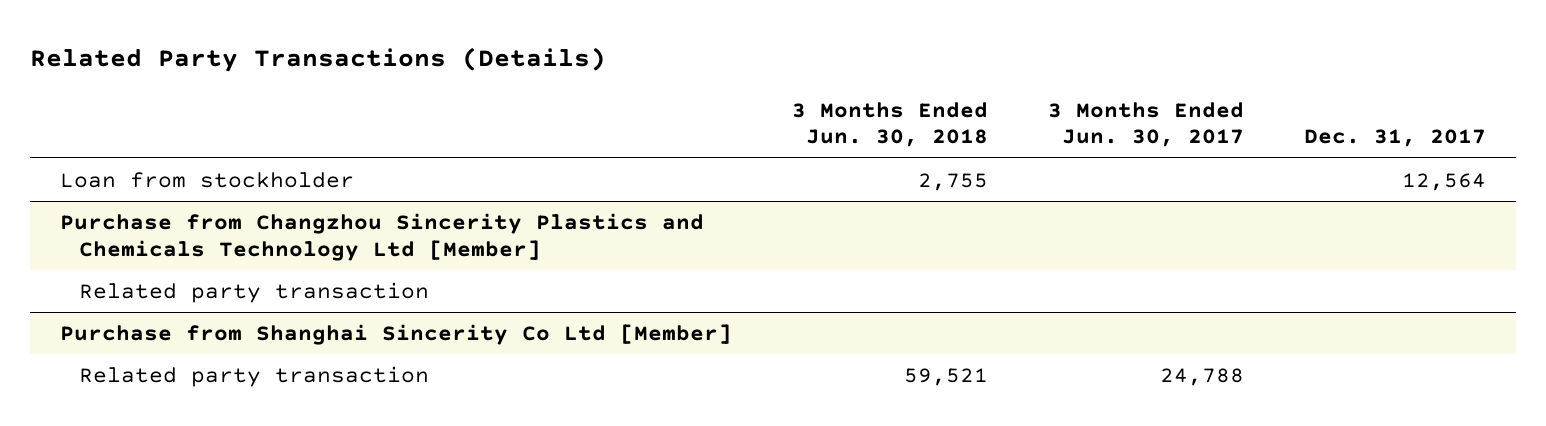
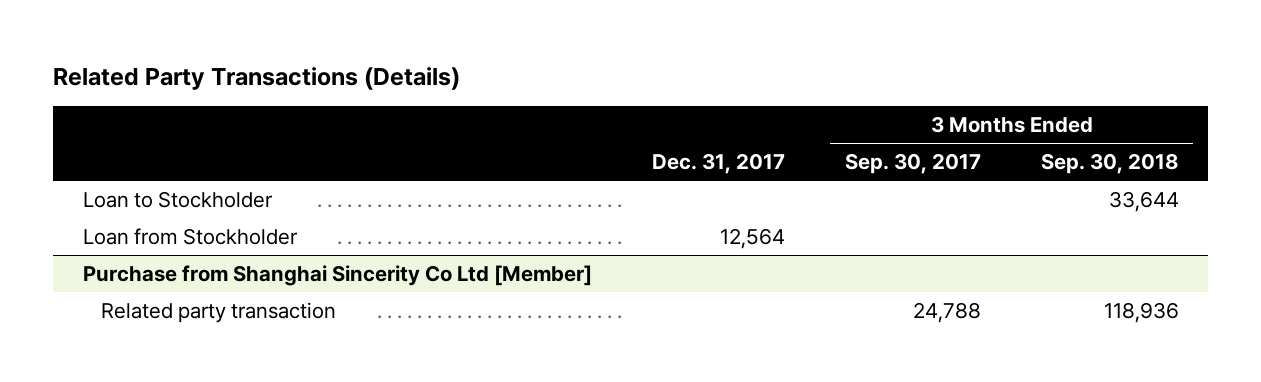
- | 3 Months Ended Jun. 30, 2018 | 3 Months Ended Jun. 30, 2017 | Dec. 31, 2017
+ | Dec. 31, 2017 | 3 Months Ended Sep. 30, 2017 | 3 Months Ended Sep. 30, 2018
- Loan from stockholder | 2,755 | | 12,564
- Purchase from Changzhou Sincerity Plastics and Chemicals Technology Ltd [Member]
- Related party transaction
+ Loan to Stockholder | | | 33,644
+ Loan from Stockholder | 12,564 | |

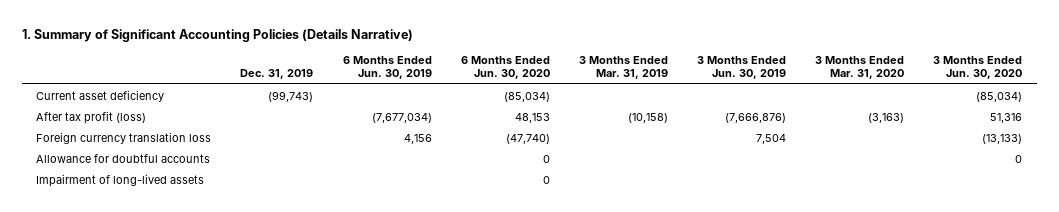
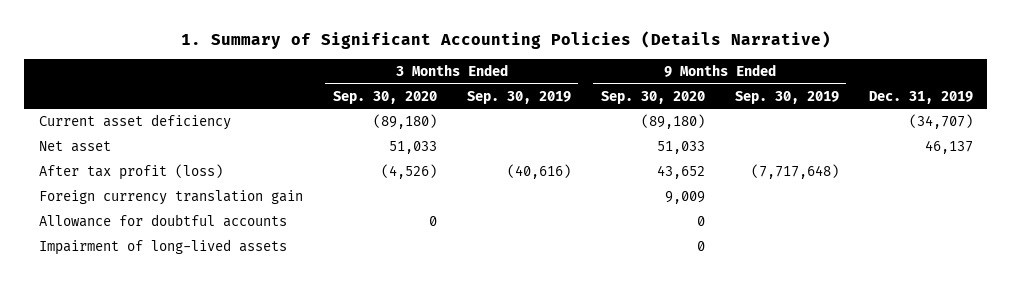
- | Dec. 31, 2019 | 6 Months Ended Jun. 30, 2019 | 6 Months Ended Jun. 30, 2020 | 3 Months Ended Mar. 31, 2019 | 3 Months Ended Jun. 30, 2019 | 3 Months Ended Mar. 31, 2020 | 3 Months Ended Jun. 30, 2020
+ | 3 Months Ended Sep. 30, 2020 | 3 Months Ended Sep. 30, 2019 | 9 Months Ended Sep. 30, 2020 | 9 Months Ended Sep. 30, 2019 | Dec. 31, 2019
- Current asset deficiency | (99,743) | | (85,034) | | | | (85,034)
+ Current asset deficiency | (89,180) | | (89,180) | | (34,707)
+ Net asset | 51,033 | | 51,033 | | 46,137
- Foreign currency translation loss | | 4,156 | (47,740) | | 7,504 | | (13,133)
+ Foreign currency translation gain | | | 9,009 | |

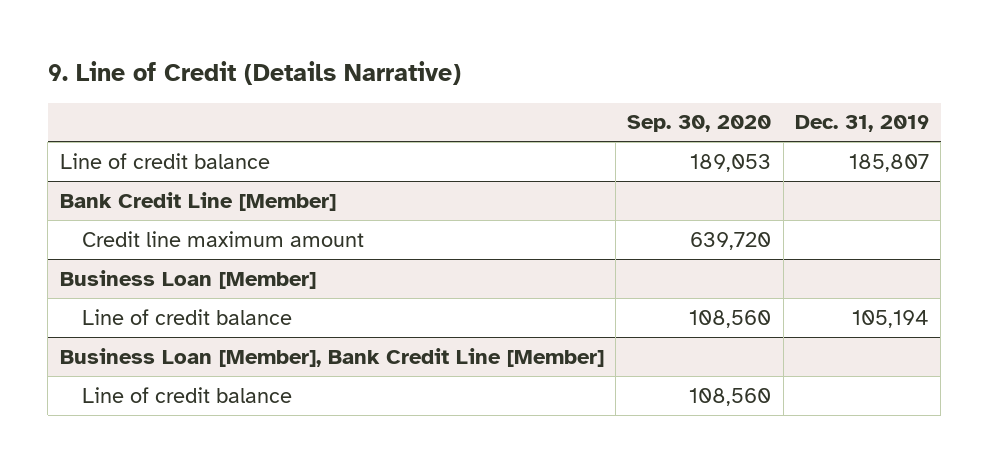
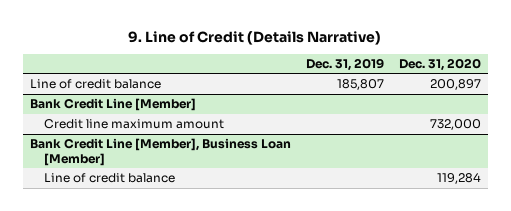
- | Sep. 30, 2020 | Dec. 31, 2019
+ | Dec. 31, 2019 | Dec. 31, 2020
- Business Loan [Member]
- Line of credit balance | 108,560 | 105,194
- Business Loan [Member], Bank Credit Line [Member]
+ Bank Credit Line [Member], Business Loan [Member]

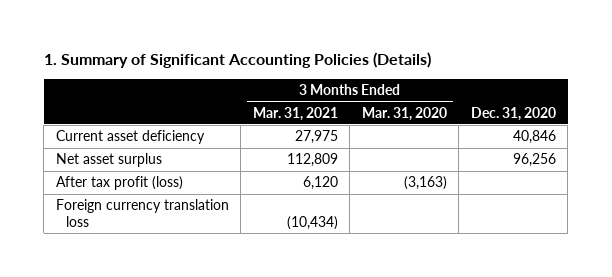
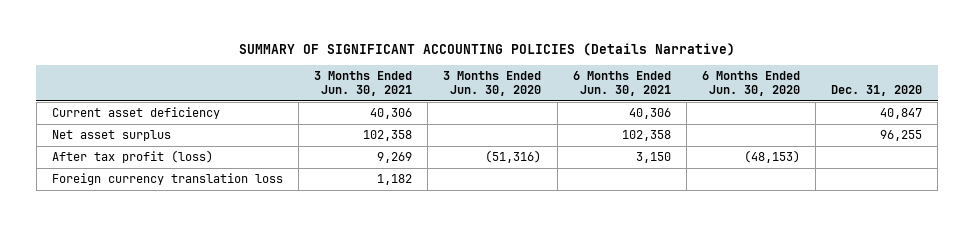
- 1. Summary of Significant Accounting Policies (Details)
+ SUMMARY OF SIGNIFICANT ACCOUNTING POLICIES (Details Narrative)
- | 3 Months Ended Mar. 31, 2021 | 3 Months Ended Mar. 31, 2020 | Dec. 31, 2020
+ | 3 Months Ended Jun. 30, 2021 | 3 Months Ended Jun. 30, 2020 | 6 Months Ended Jun. 30, 2021 | 6 Months Ended Jun. 30, 2020 | Dec. 31, 2020
- Current asset deficiency | 27,975 | | 40,846
- Net asset surplus | 112,809 | | 96,256
+ Current asset deficiency | 40,306 | | 40,306 | | 40,847
+ Net asset surplus | 102,358 | | 102,358 | | 96,255

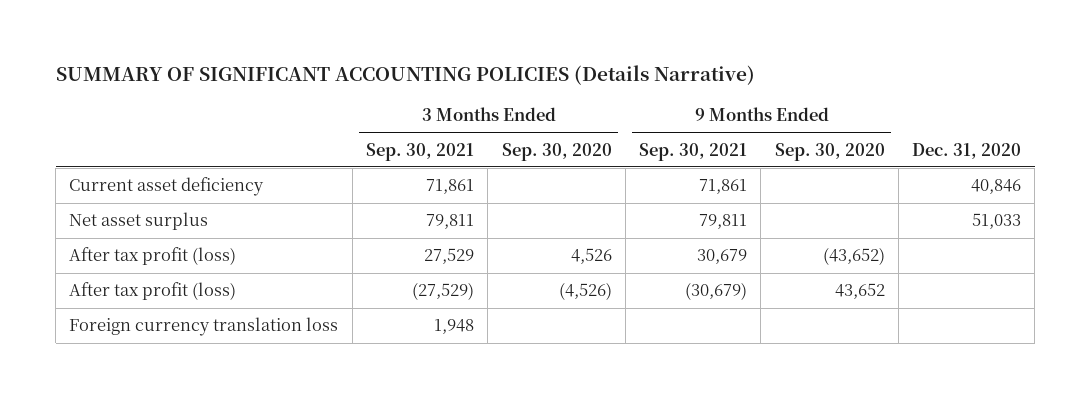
- | 3 Months Ended Jun. 30, 2021 | 3 Months Ended Jun. 30, 2020 | 6 Months Ended Jun. 30, 2021 | 6 Months Ended Jun. 30, 2020 | Dec. 31, 2020
+ | 3 Months Ended Sep. 30, 2021 | 3 Months Ended Sep. 30, 2020 | 9 Months Ended Sep. 30, 2021 | 9 Months Ended Sep. 30, 2020 | Dec. 31, 2020
- Current asset deficiency | 40,306 | | 40,306 | | 40,847
- Net asset surplus | 102,358 | | 102,358 | | 96,255
+ Current asset deficiency | 71,861 | | 71,861 | | 40,846
+ Net asset surplus | 79,811 | | 79,811 | | 51,033
+ After tax profit (loss) | (27,529) | (4,526) | (30,679) | 43,652 |

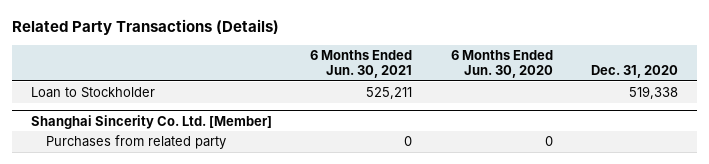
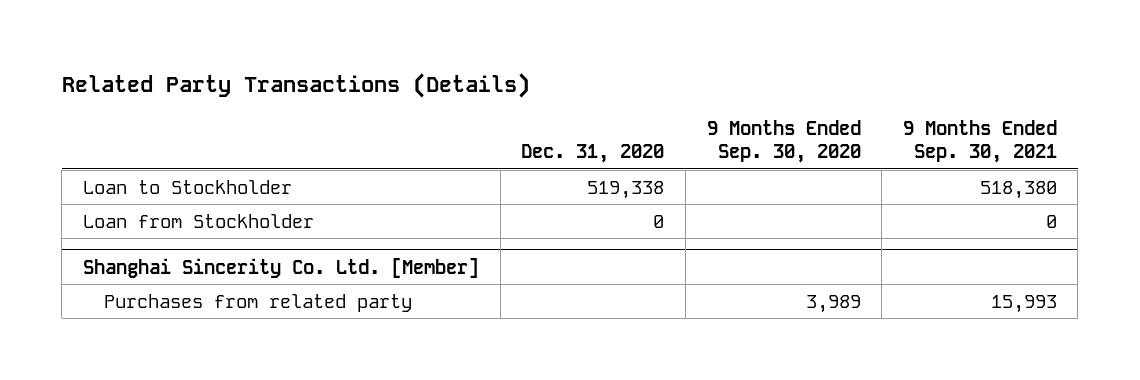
- | 6 Months Ended Jun. 30, 2021 | 6 Months Ended Jun. 30, 2020 | Dec. 31, 2020
+ | Dec. 31, 2020 | 9 Months Ended Sep. 30, 2020 | 9 Months Ended Sep. 30, 2021
+ Loan from Stockholder | 0 | | 0

